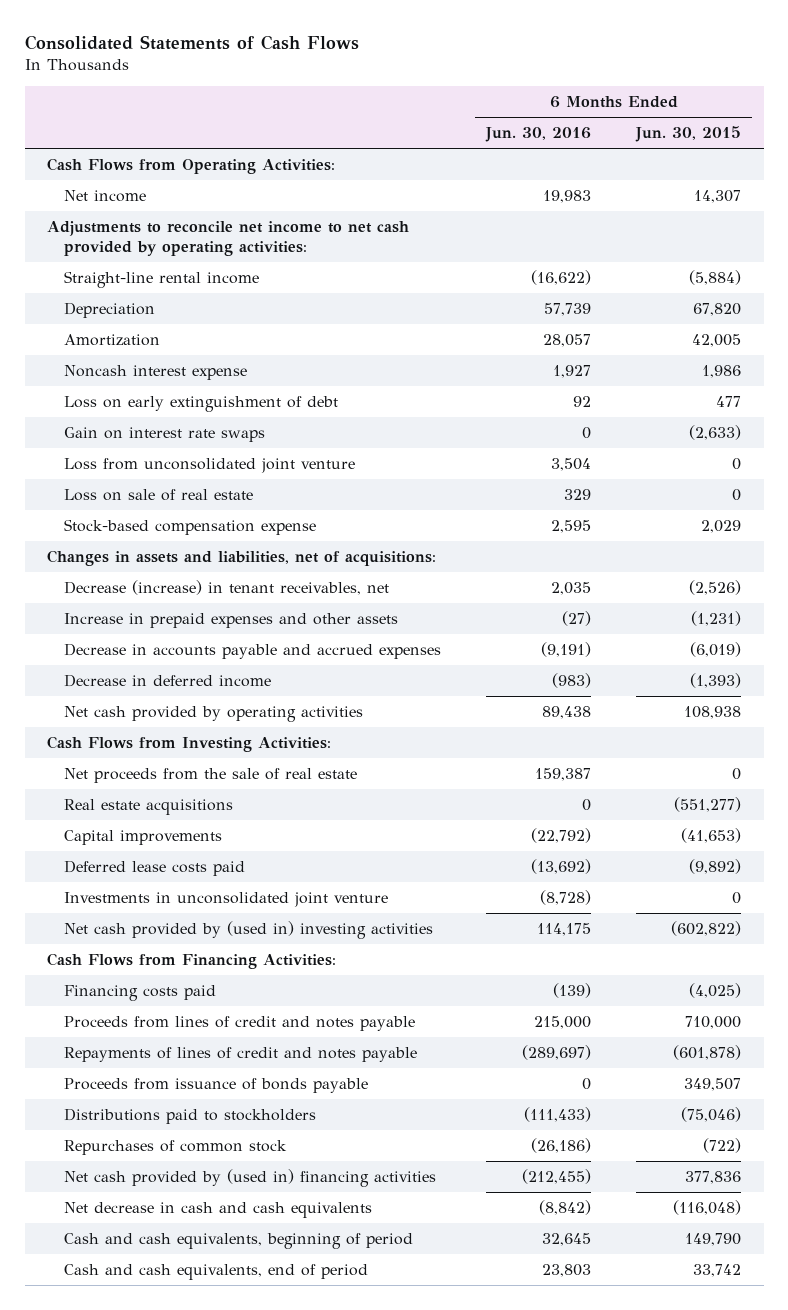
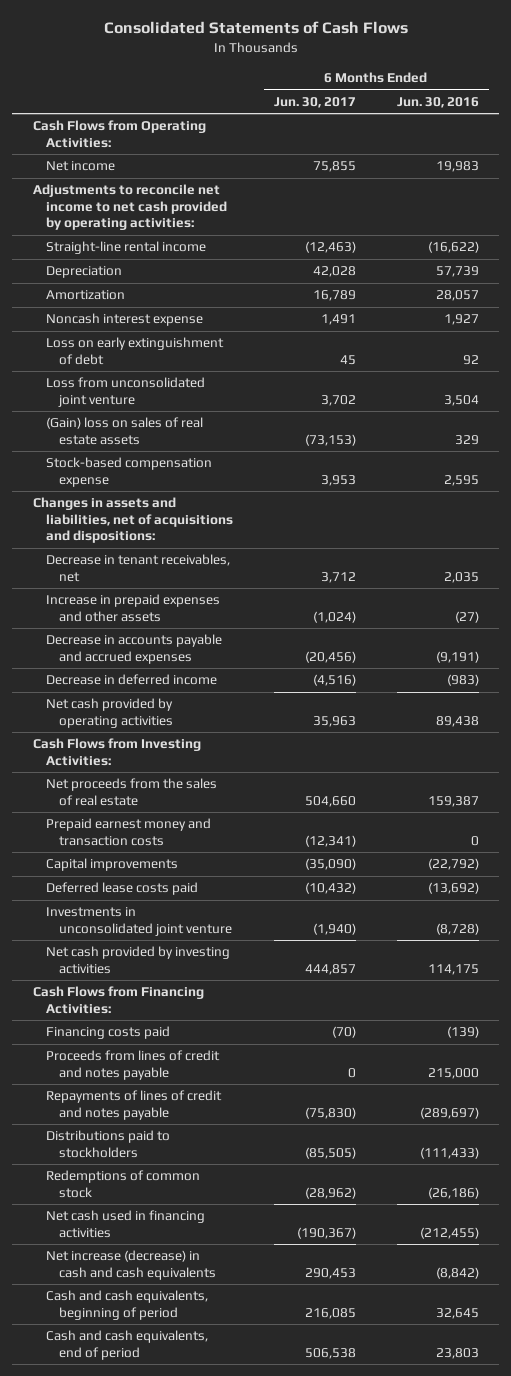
- | 6 Months Ended Jun. 30, 2016 | 6 Months Ended Jun. 30, 2015
+ | 6 Months Ended Jun. 30, 2017 | 6 Months Ended Jun. 30, 2016
- Gain on interest rate swaps | 0 | (2,633)
- Loss on sale of real estate | 329 | 0
+ (Gain) loss on sales of real estate assets | (73,153) | 329
- Changes in assets and liabilities, net of acquisitions:
- Decrease (increase) in tenant receivables, net | 2,035 | (2,526)
+ Changes in assets and liabilities, net of acquisitions and dispositions:
+ Decrease in tenant receivables, net | 3,712 | 2,035
- Net proceeds from the sale of real estate | 159,387 | 0
- Real estate acquisitions | 0 | (551,277)
+ Net proceeds from the sales of real estate | 504,660 | 159,387
+ Prepaid earnest money and transaction costs | (12,341) | 0
- Net cash provided by (used in) investing activities | 114,175 | (602,822)
+ Net cash provided by investing activities | 444,857 | 114,175
- Proceeds from issuance of bonds payable | 0 | 349,507
- Repurchases of common stock | (26,186) | (722)
- Net cash provided by (used in) financing activities | (212,455) | 377,836
- Net decrease in cash and cash equivalents | (8,842) | (116,048)
+ Redemptions of common stock | (28,962) | (26,186)
+ Net cash used in financing activities | (190,367) | (212,455)
+ Net increase (decrease) in cash and cash equivalents | 290,453 | (8,842)

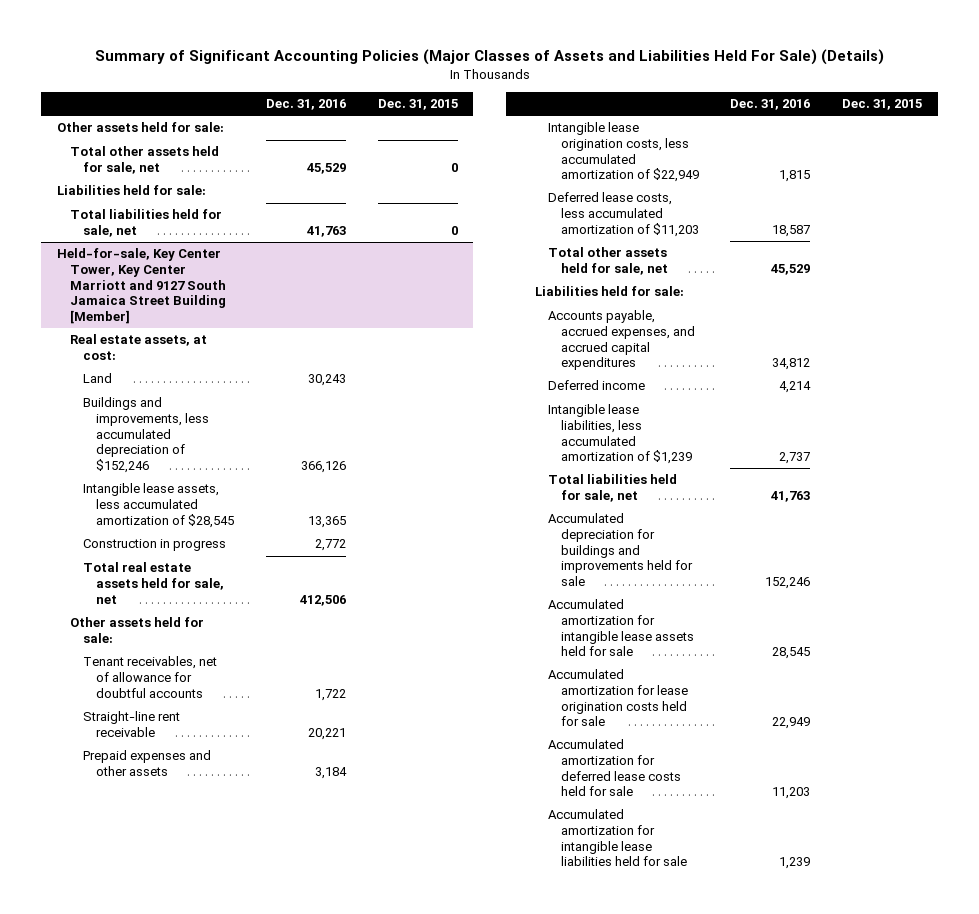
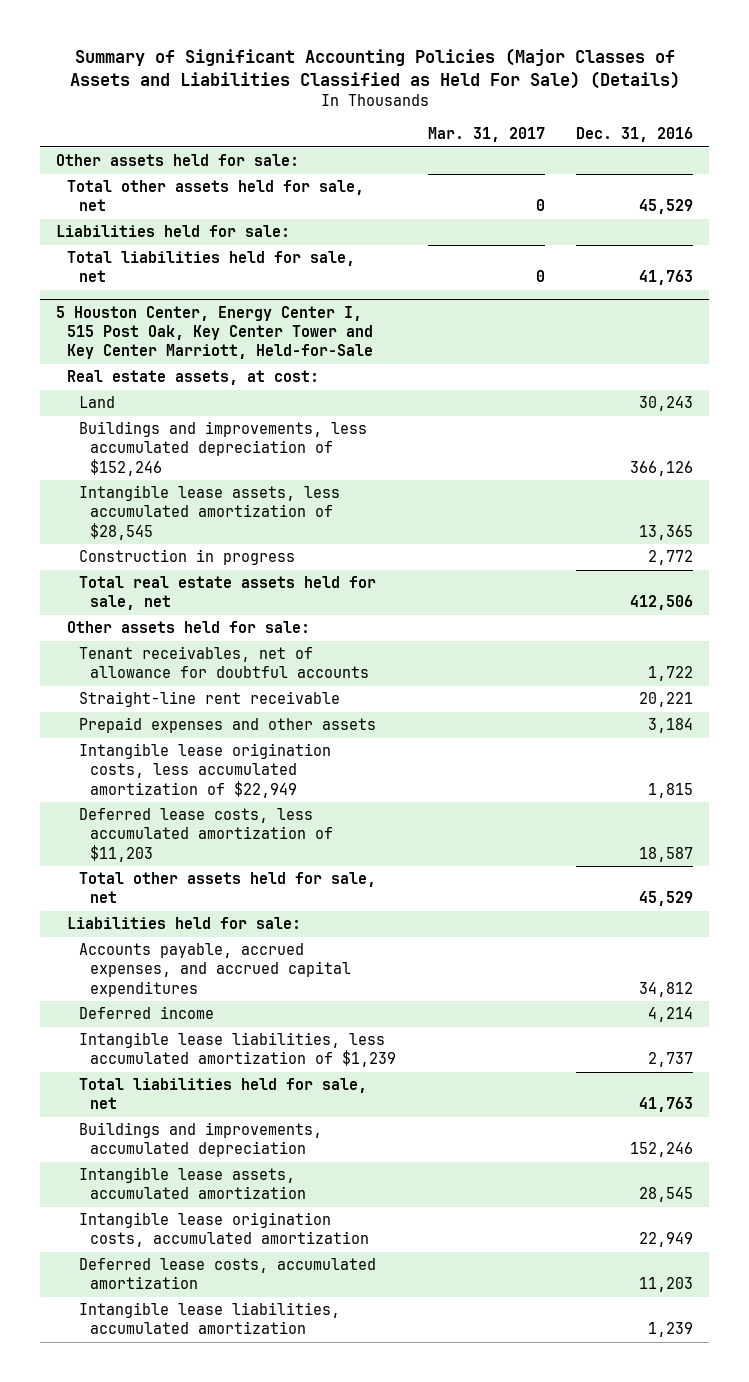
- Summary of Significant Accounting Policies (Major Classes of Assets and Liabilities Held For Sale) (Details)
+ Summary of Significant Accounting Policies (Major Classes of Assets and Liabilities Classified as Held For Sale) (Details)
- | Dec. 31, 2016 | Dec. 31, 2015
+ | Mar. 31, 2017 | Dec. 31, 2016
- Held-for-sale, Key Center Tower, Key Center Marriott and 9127 South Jamaica Street Building [Member]
+ 5 Houston Center, Energy Center I, 515 Post Oak, Key Center Tower and Key Center Marriott, Held-for-Sale
- Accumulated depreciation for buildings and improvements held for sale | 152,246 |
- Accumulated amortization for intangible lease assets held for sale | 28,545 |
- Accumulated amortization for lease origination costs held for sale | 22,949 |
- Accumulated amortization for deferred lease costs held for sale | 11,203 |
- Accumulated amortization for intangible lease liabilities held for sale | 1,239 |
+ Buildings and improvements, accumulated depreciation | | 152,246
+ Intangible lease assets, accumulated amortization | | 28,545
+ Intangible lease origination costs, accumulated amortization | | 22,949
+ Deferred lease costs, accumulated amortization | | 11,203
+ Intangible lease liabilities, accumulated amortization | | 1,239

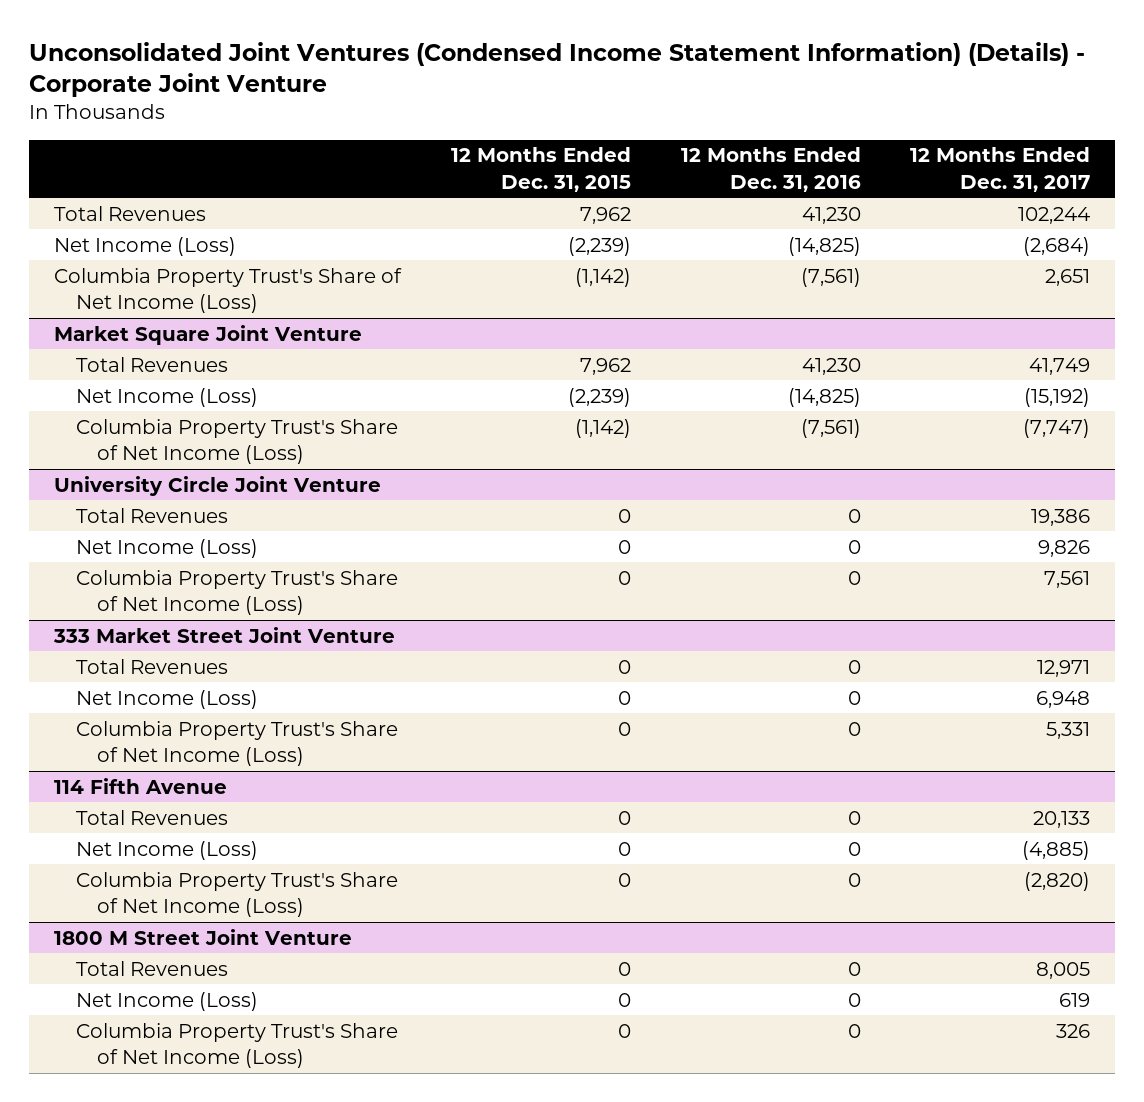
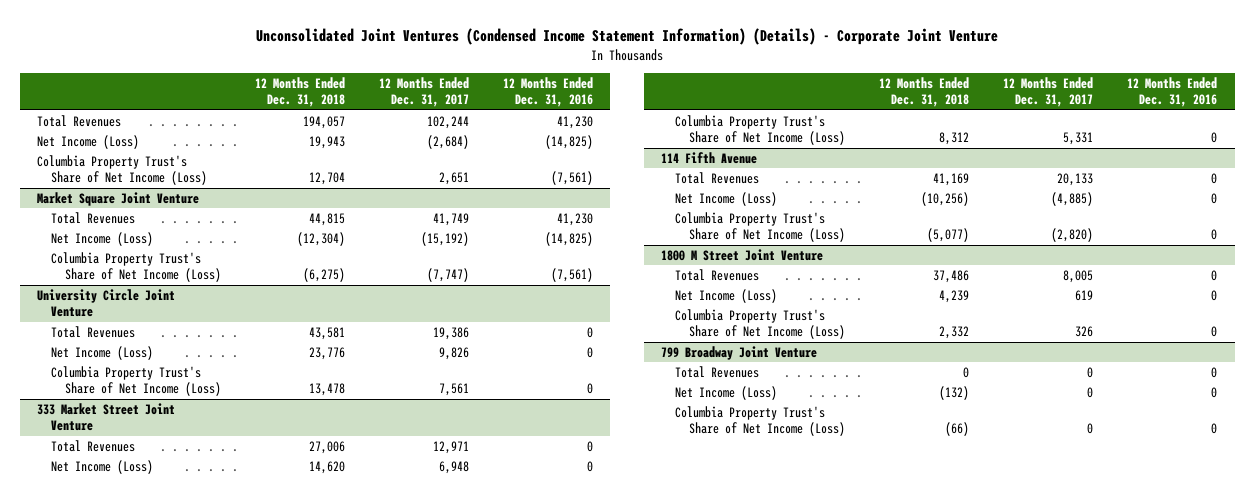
- | 12 Months Ended Dec. 31, 2015 | 12 Months Ended Dec. 31, 2016 | 12 Months Ended Dec. 31, 2017
+ | 12 Months Ended Dec. 31, 2018 | 12 Months Ended Dec. 31, 2017 | 12 Months Ended Dec. 31, 2016
+ 799 Broadway Joint Venture
+ Total Revenues | 0 | 0 | 0
+ Net Income (Loss) | (132) | 0 | 0
+ Columbia Property Trust's Share of Net Income (Loss) | (66) | 0 | 0

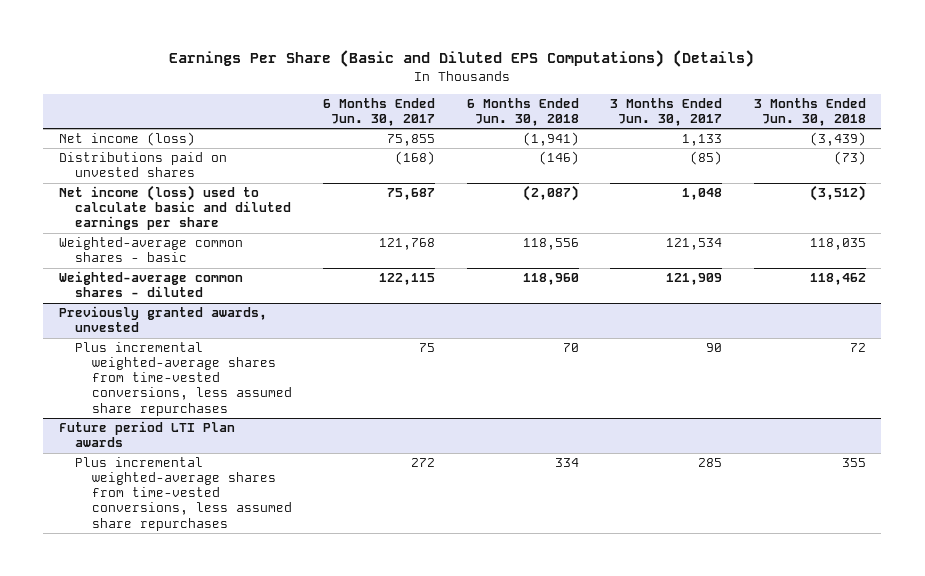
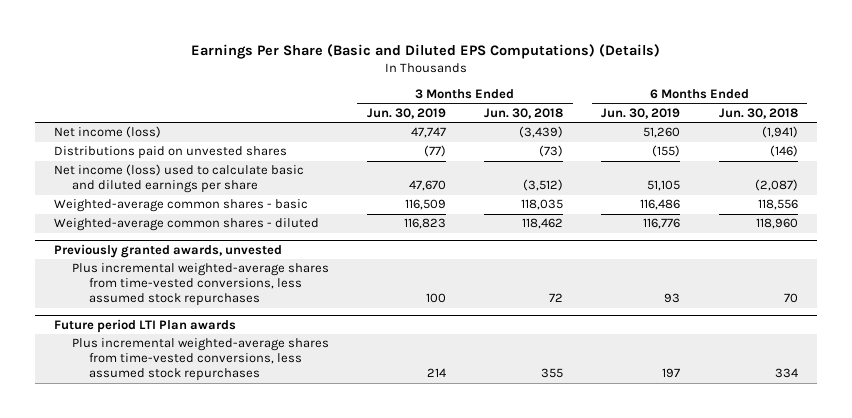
- | 6 Months Ended Jun. 30, 2017 | 6 Months Ended Jun. 30, 2018 | 3 Months Ended Jun. 30, 2017 | 3 Months Ended Jun. 30, 2018
+ | 3 Months Ended Jun. 30, 2019 | 3 Months Ended Jun. 30, 2018 | 6 Months Ended Jun. 30, 2019 | 6 Months Ended Jun. 30, 2018
@ Previously granted awards, unvested
- Plus incremental weighted-average shares from time-vested conversions, less assumed share repurchases | 75 | 70 | 90 | 72
+ Plus incremental weighted-average shares from time-vested conversions, less assumed stock repurchases | 100 | 72 | 93 | 70
@ Future period LTI Plan awards
- Plus incremental weighted-average shares from time-vested conversions, less assumed share repurchases | 272 | 334 | 285 | 355
+ Plus incremental weighted-average shares from time-vested conversions, less assumed stock repurchases | 214 | 355 | 197 | 334

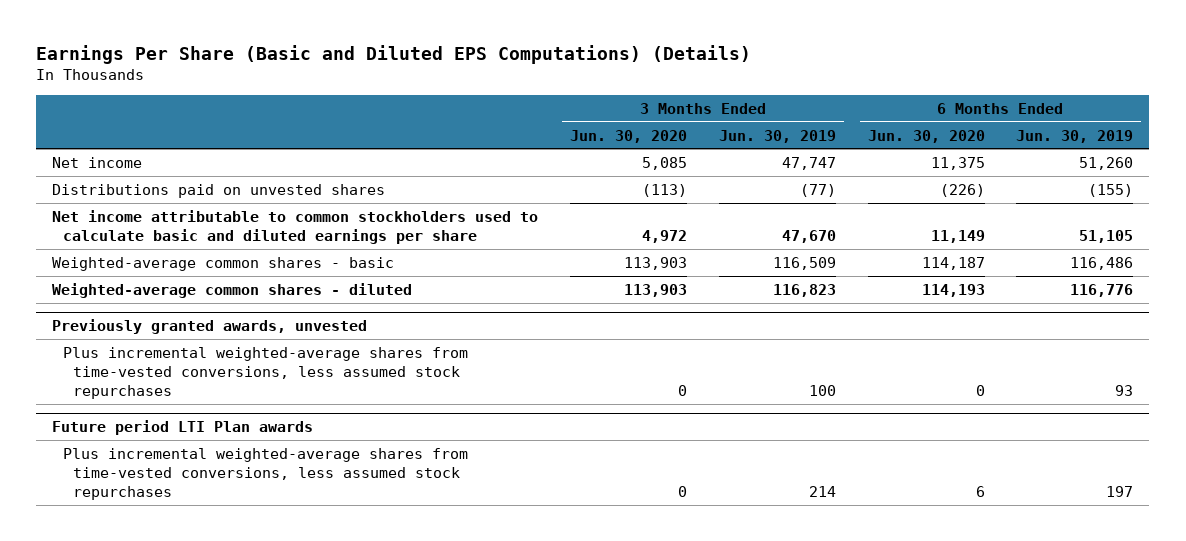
- | 3 Months Ended Jun. 30, 2019 | 3 Months Ended Jun. 30, 2018 | 6 Months Ended Jun. 30, 2019 | 6 Months Ended Jun. 30, 2018
+ | 3 Months Ended Jun. 30, 2020 | 3 Months Ended Jun. 30, 2019 | 6 Months Ended Jun. 30, 2020 | 6 Months Ended Jun. 30, 2019
- Net income (loss) | 47,747 | (3,439) | 51,260 | (1,941)
+ Net income | 5,085 | 47,747 | 11,375 | 51,260
- Net income (loss) used to calculate basic and diluted earnings per share | 47,670 | (3,512) | 51,105 | (2,087)
+ Net income attributable to common stockholders used to calculate basic and diluted earnings per share | 4,972 | 47,670 | 11,149 | 51,105

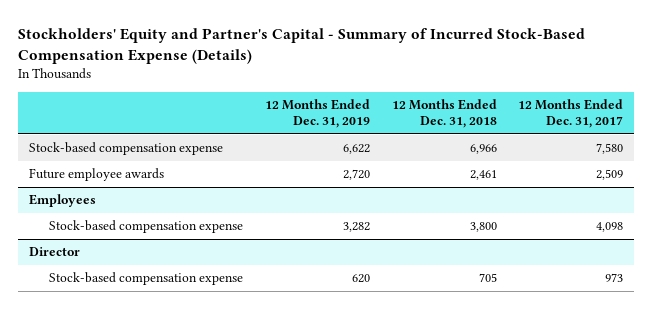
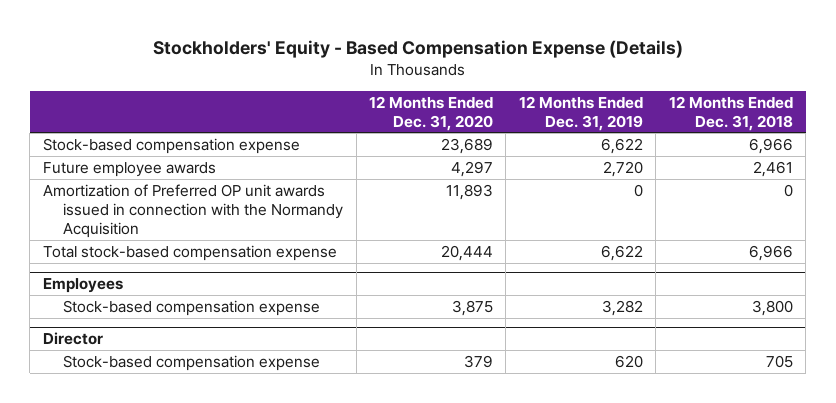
- Stockholders' Equity and Partner's Capital - Summary of Incurred Stock-Based Compensation Expense (Details)
+ Stockholders' Equity - Based Compensation Expense (Details)
- | 12 Months Ended Dec. 31, 2019 | 12 Months Ended Dec. 31, 2018 | 12 Months Ended Dec. 31, 2017
+ | 12 Months Ended Dec. 31, 2020 | 12 Months Ended Dec. 31, 2019 | 12 Months Ended Dec. 31, 2018
+ Amortization of Preferred OP unit awards issued in connection with the Normandy Acquisition | 11,893 | 0 | 0
+ Total stock-based compensation expense | 20,444 | 6,622 | 6,966

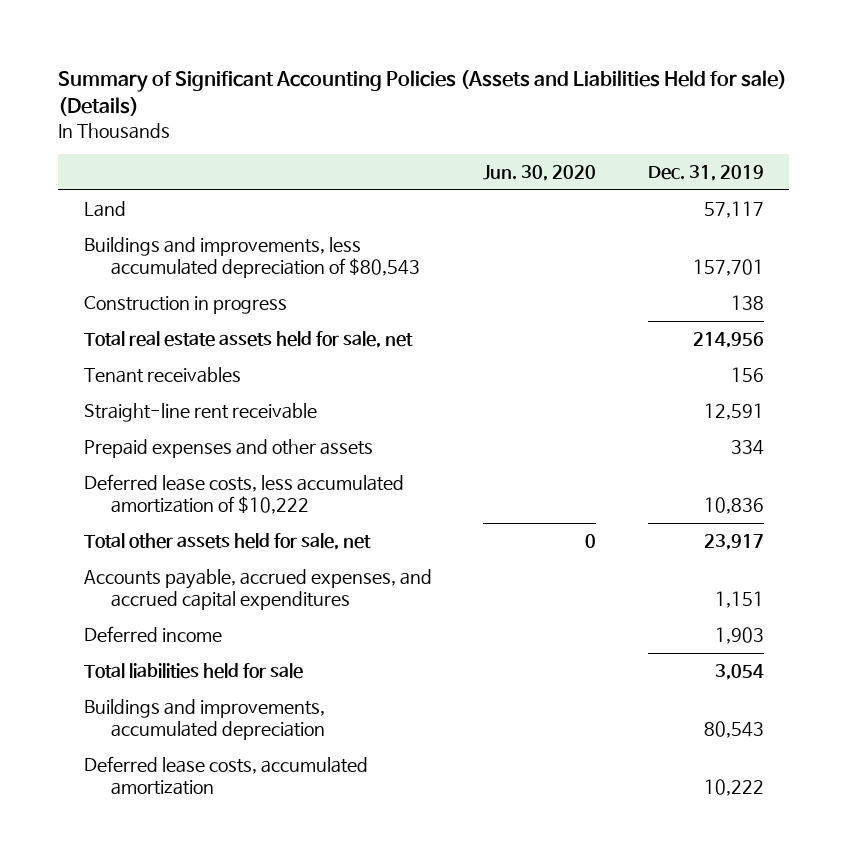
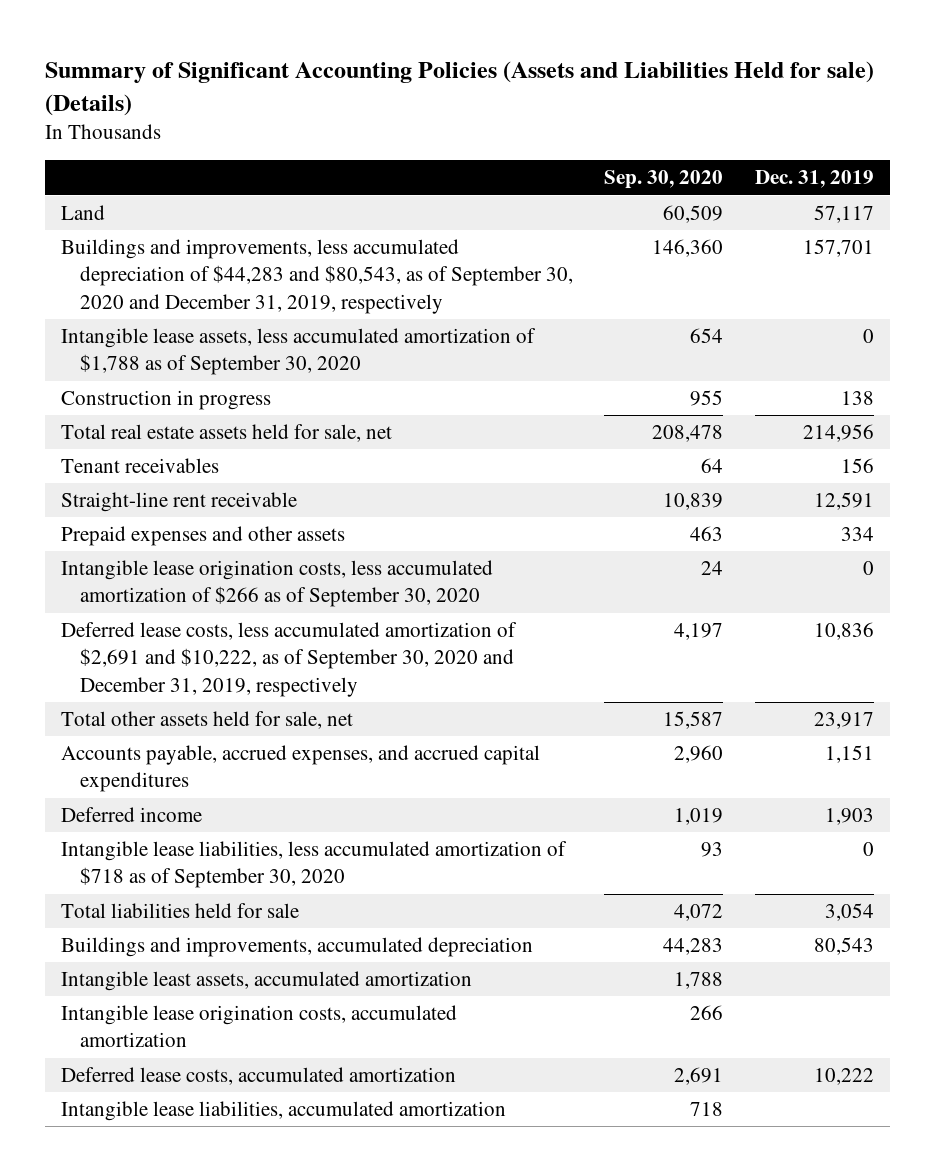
- | Jun. 30, 2020 | Dec. 31, 2019
+ | Sep. 30, 2020 | Dec. 31, 2019
- Buildings and improvements, less accumulated depreciation of $80,543 | | 157,701
+ Buildings and improvements, less accumulated depreciation of $44,283 and $80,543, as of September 30, 2020 and December 31, 2019, respectively | 146,360 | 157,701
+ Intangible lease assets, less accumulated amortization of $1,788 as of September 30, 2020 | 654 | 0
- Deferred lease costs, less accumulated amortization of $10,222 | | 10,836
+ Intangible lease origination costs, less accumulated amortization of $266 as of September 30, 2020 | 24 | 0
+ Deferred lease costs, less accumulated amortization of $2,691 and $10,222, as of September 30, 2020 and December 31, 2019, respectively | 4,197 | 10,836
+ Intangible lease liabilities, less accumulated amortization of $718 as of September 30, 2020 | 93 | 0
+ Intangible least assets, accumulated amortization | 1,788 |
+ Intangible lease origination costs, accumulated amortization | 266 |
+ Intangible lease liabilities, accumulated amortization | 718 |

